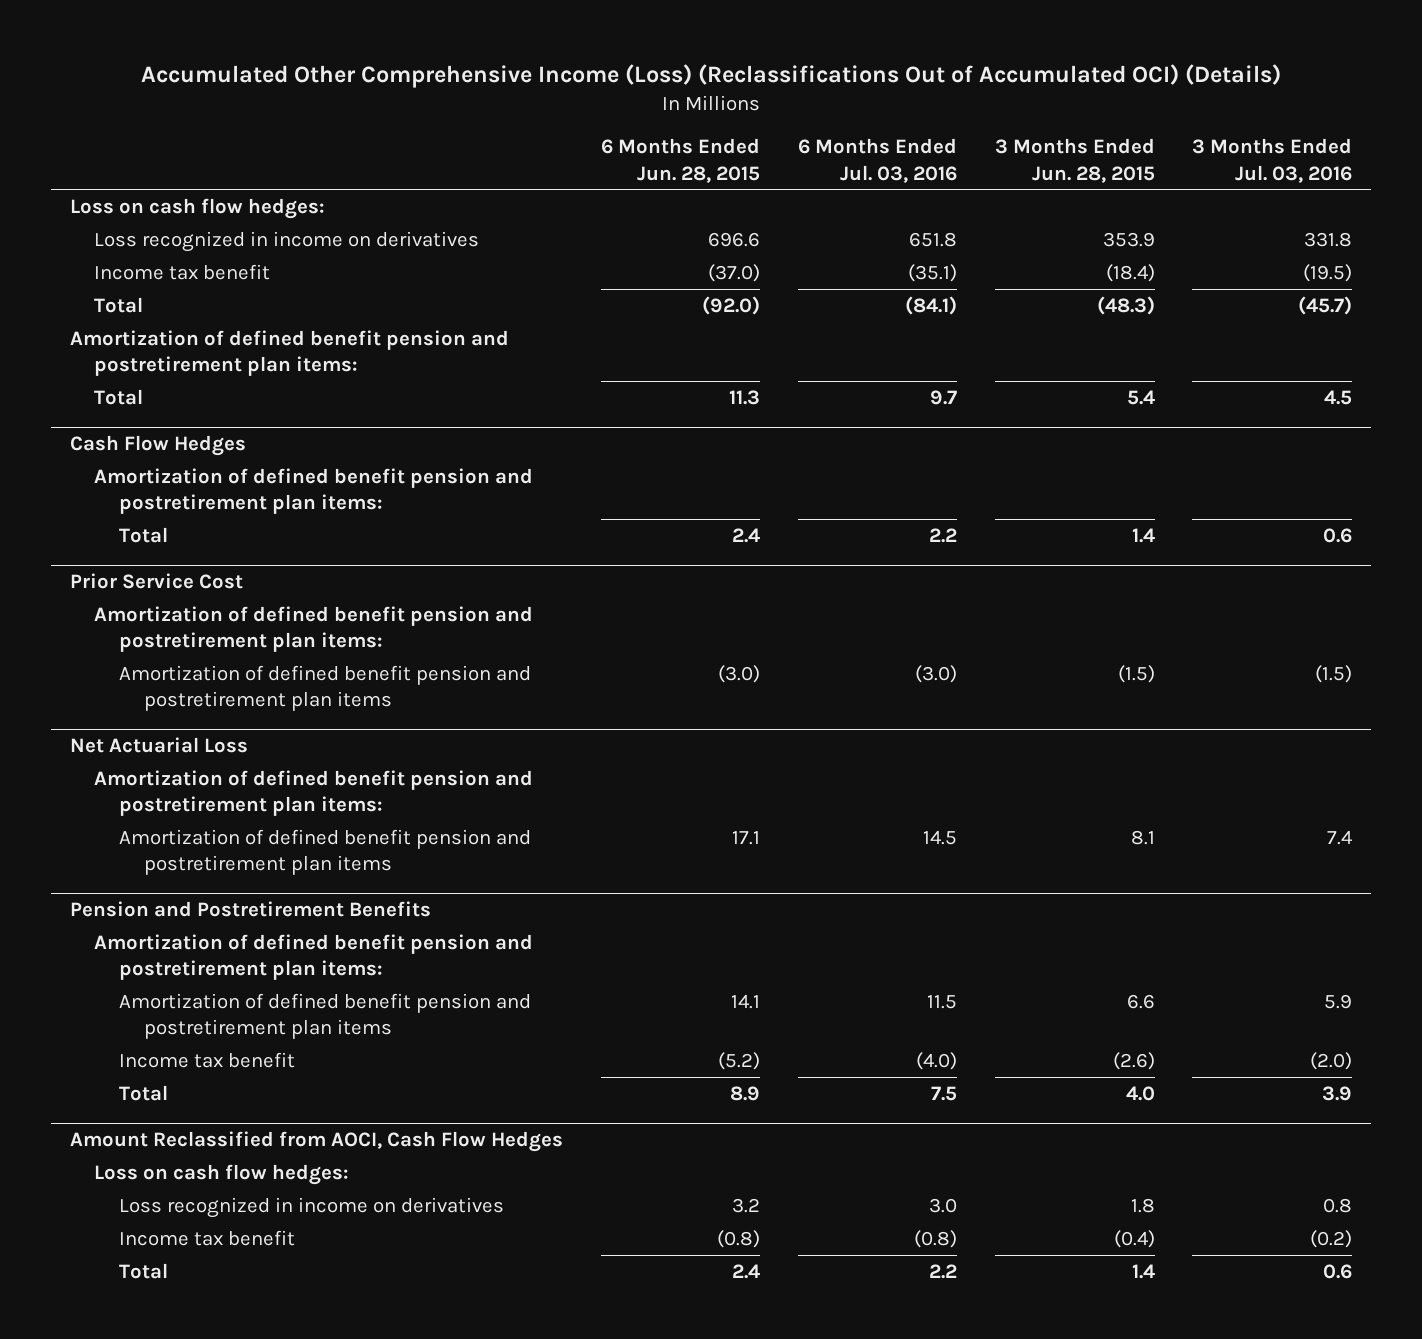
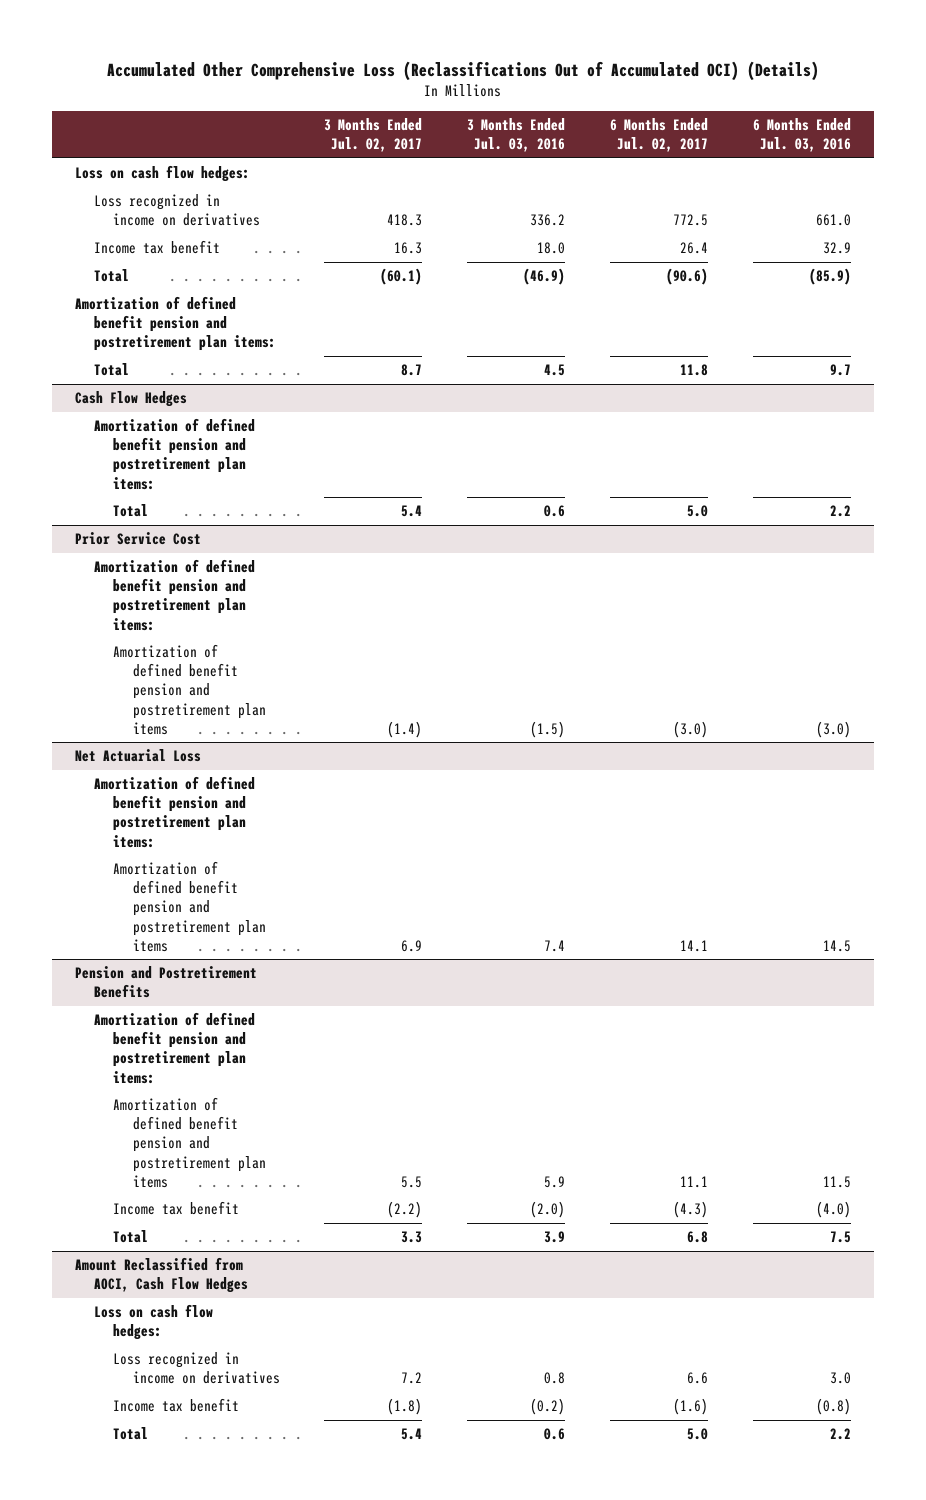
- Accumulated Other Comprehensive Income (Loss) (Reclassifications Out of Accumulated OCI) (Details)
+ Accumulated Other Comprehensive Loss (Reclassifications Out of Accumulated OCI) (Details)
- | 6 Months Ended Jun. 28, 2015 | 6 Months Ended Jul. 03, 2016 | 3 Months Ended Jun. 28, 2015 | 3 Months Ended Jul. 03, 2016
+ | 3 Months Ended Jul. 02, 2017 | 3 Months Ended Jul. 03, 2016 | 6 Months Ended Jul. 02, 2017 | 6 Months Ended Jul. 03, 2016
- Loss recognized in income on derivatives | 696.6 | 651.8 | 353.9 | 331.8
- Income tax benefit | (37.0) | (35.1) | (18.4) | (19.5)
- Total | (92.0) | (84.1) | (48.3) | (45.7)
+ Loss recognized in income on derivatives | 418.3 | 336.2 | 772.5 | 661.0
+ Income tax benefit | 16.3 | 18.0 | 26.4 | 32.9
+ Total | (60.1) | (46.9) | (90.6) | (85.9)

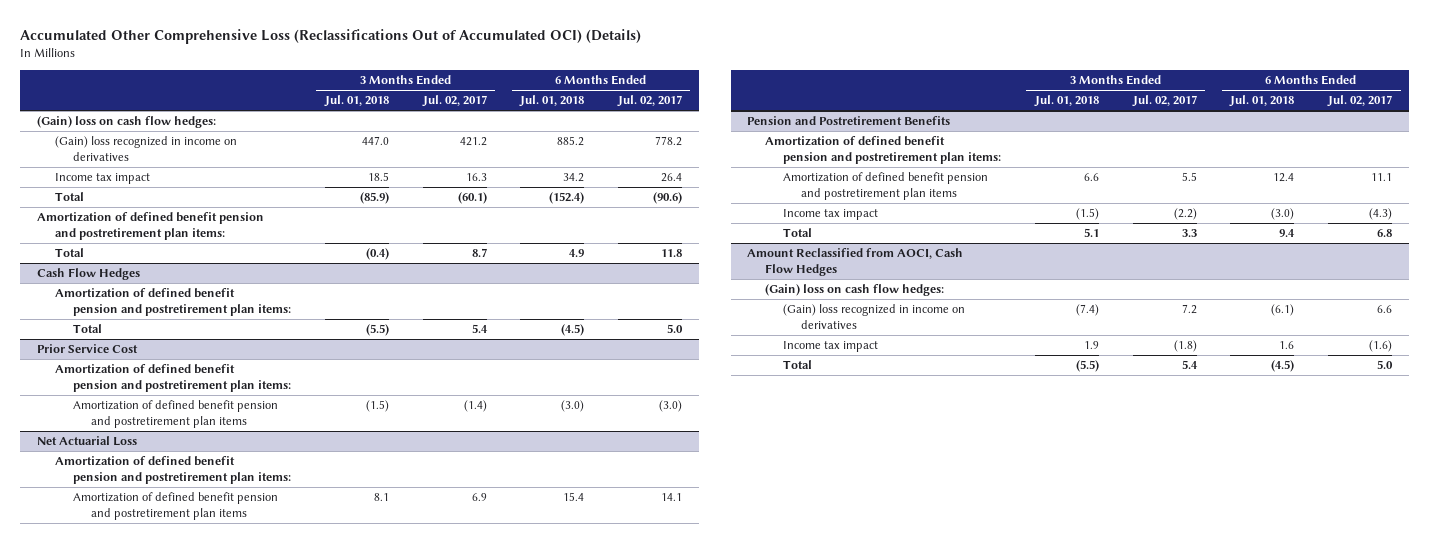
- | 3 Months Ended Jul. 02, 2017 | 3 Months Ended Jul. 03, 2016 | 6 Months Ended Jul. 02, 2017 | 6 Months Ended Jul. 03, 2016
+ | 3 Months Ended Jul. 01, 2018 | 3 Months Ended Jul. 02, 2017 | 6 Months Ended Jul. 01, 2018 | 6 Months Ended Jul. 02, 2017
- Loss on cash flow hedges:
- Loss recognized in income on derivatives | 418.3 | 336.2 | 772.5 | 661.0
- Income tax benefit | 16.3 | 18.0 | 26.4 | 32.9
+ (Gain) loss on cash flow hedges:
+ (Gain) loss recognized in income on derivatives | 447.0 | 421.2 | 885.2 | 778.2
+ Income tax impact | 18.5 | 16.3 | 34.2 | 26.4
@ Pension and Postretirement Benefits
- Income tax benefit | (2.2) | (2.0) | (4.3) | (4.0)
+ Income tax impact | (1.5) | (2.2) | (3.0) | (4.3)
@ Amount Reclassified from AOCI, Cash Flow Hedges
- Loss on cash flow hedges:
- Loss recognized in income on derivatives | 7.2 | 0.8 | 6.6 | 3.0
- Income tax benefit | (1.8) | (0.2) | (1.6) | (0.8)
+ (Gain) loss on cash flow hedges:
+ (Gain) loss recognized in income on derivatives | (7.4) | 7.2 | (6.1) | 6.6
+ Income tax impact | 1.9 | (1.8) | 1.6 | (1.6)

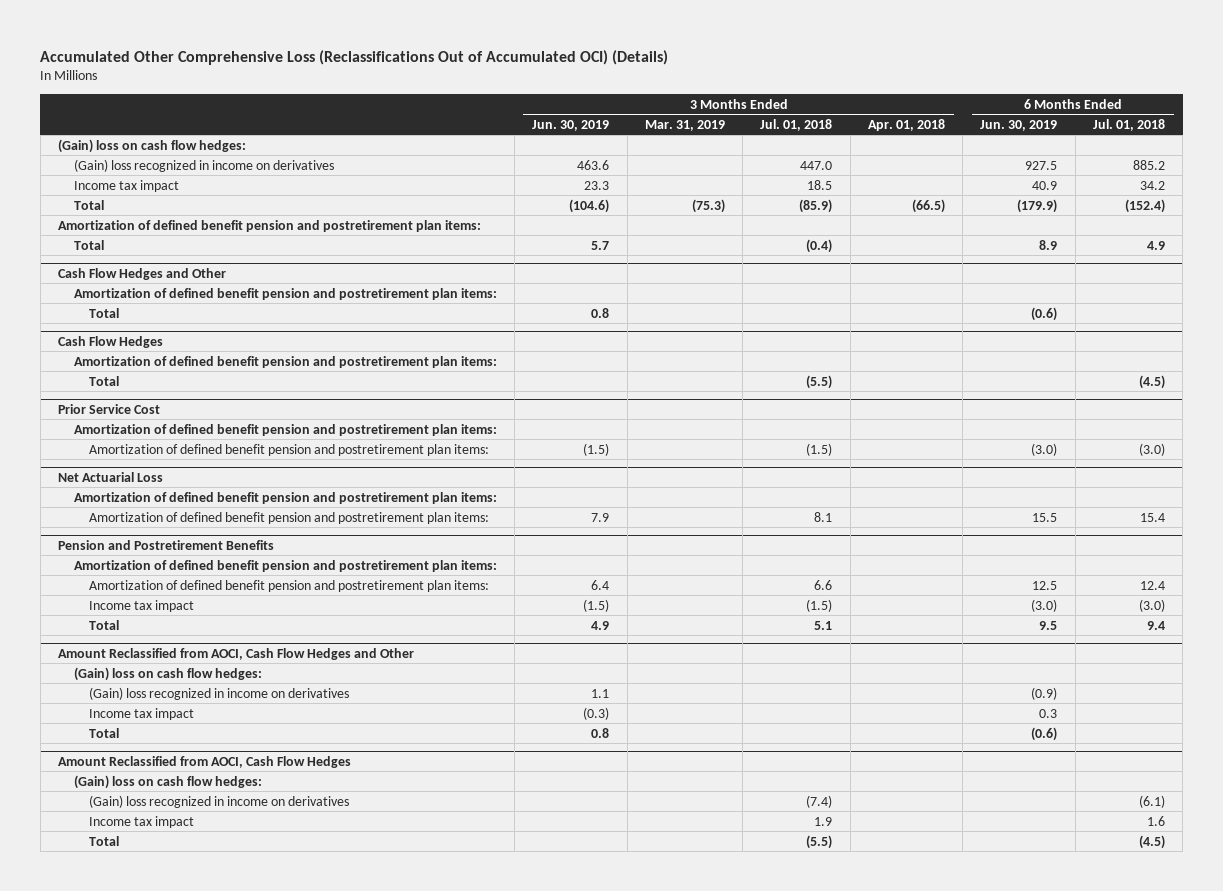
- | 3 Months Ended Jul. 01, 2018 | 3 Months Ended Jul. 02, 2017 | 6 Months Ended Jul. 01, 2018 | 6 Months Ended Jul. 02, 2017
+ | 3 Months Ended Jun. 30, 2019 | 3 Months Ended Mar. 31, 2019 | 3 Months Ended Jul. 01, 2018 | 3 Months Ended Apr. 01, 2018 | 6 Months Ended Jun. 30, 2019 | 6 Months Ended Jul. 01, 2018
+ Cash Flow Hedges and Other
+ Amortization of defined benefit pension and postretirement plan items:
+ Total | 0.8 | | | | (0.6) |
@ Prior Service Cost
- Amortization of defined benefit pension and postretirement plan items | (1.5) | (1.4) | (3.0) | (3.0)
+ Amortization of defined benefit pension and postretirement plan items: | (1.5) | | (1.5) | | (3.0) | (3.0)
@ Net Actuarial Loss
- Amortization of defined benefit pension and postretirement plan items | 8.1 | 6.9 | 15.4 | 14.1
+ Amortization of defined benefit pension and postretirement plan items: | 7.9 | | 8.1 | | 15.5 | 15.4
@ Pension and Postretirement Benefits
- Amortization of defined benefit pension and postretirement plan items | 6.6 | 5.5 | 12.4 | 11.1
+ Amortization of defined benefit pension and postretirement plan items: | 6.4 | | 6.6 | | 12.5 | 12.4
+ Amount Reclassified from AOCI, Cash Flow Hedges and Other
+ (Gain) loss on cash flow hedges:
+ (Gain) loss recognized in income on derivatives | 1.1 | | | | (0.9) |
+ Income tax impact | (0.3) | | | | 0.3 |
+ Total | 0.8 | | | | (0.6) |

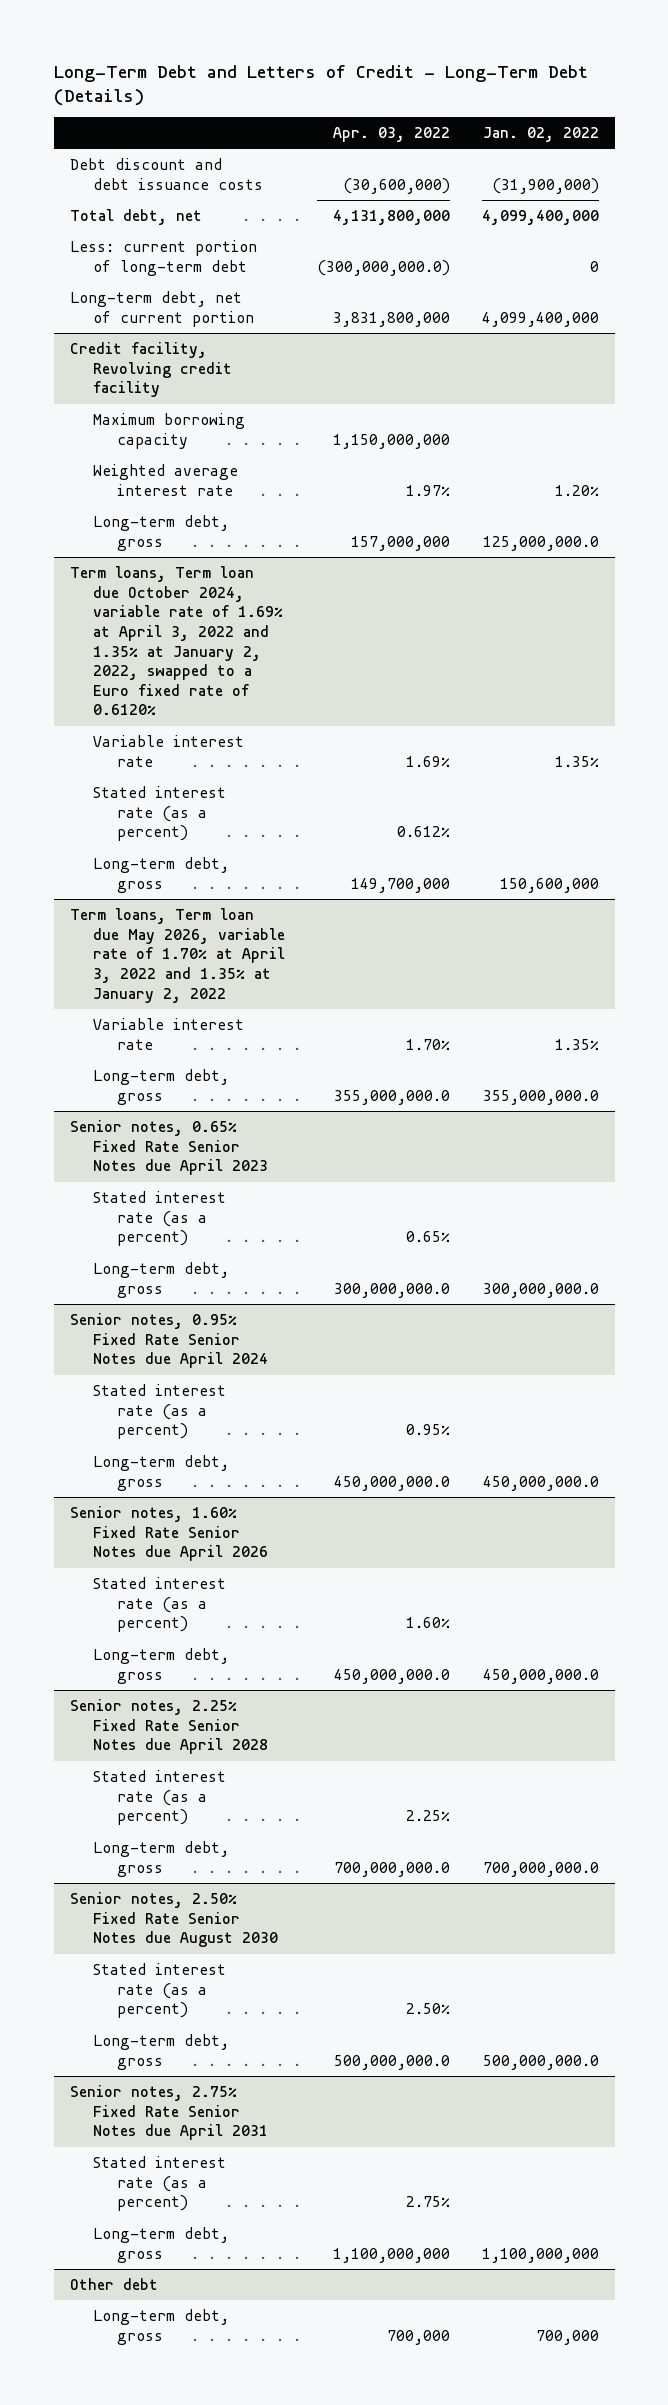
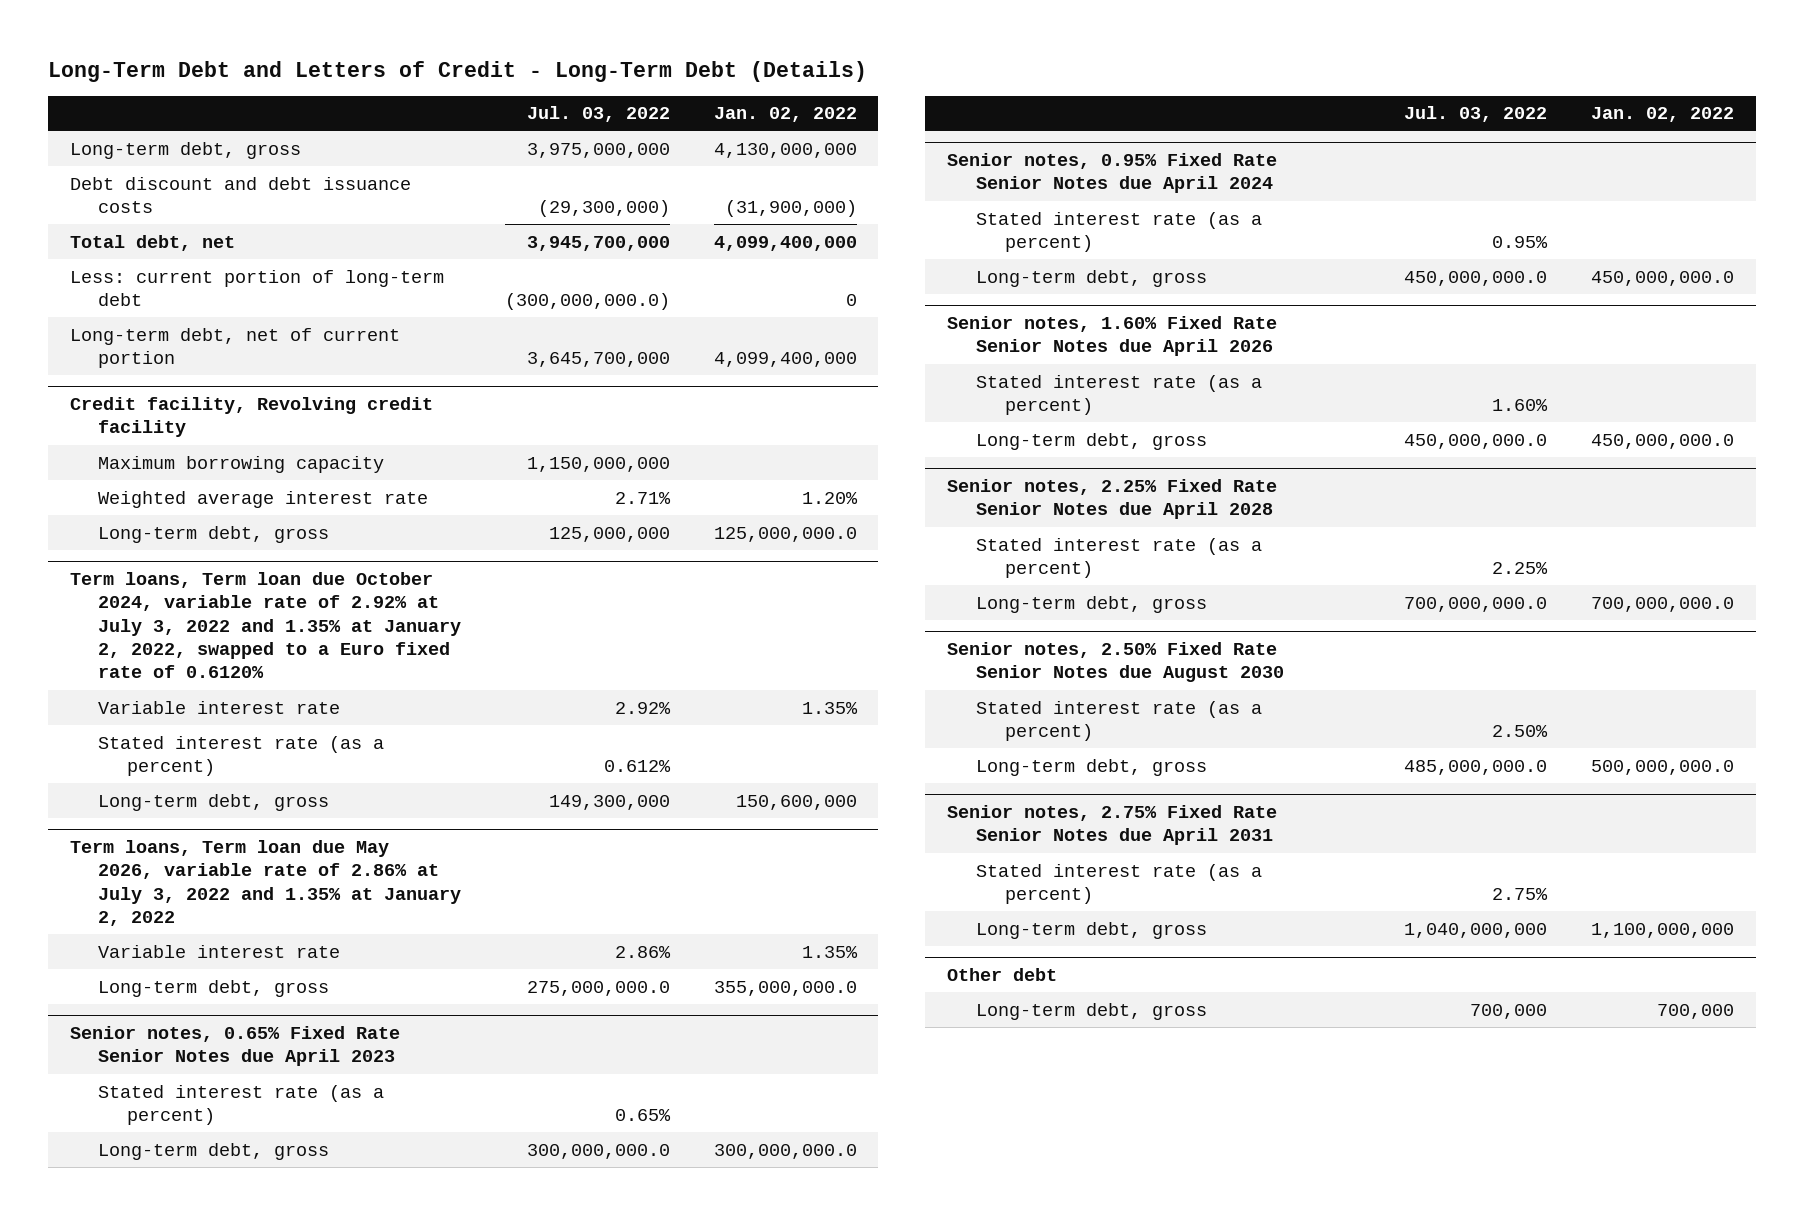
- | Apr. 03, 2022 | Jan. 02, 2022
+ | Jul. 03, 2022 | Jan. 02, 2022
+ Long-term debt, gross | 3,975,000,000 | 4,130,000,000
- Term loans, Term loan due October 2024, variable rate of 1.69% at April 3, 2022 and 1.35% at January 2, 2022, swapped to a Euro fixed rate of 0.6120%
+ Term loans, Term loan due October 2024, variable rate of 2.92% at July 3, 2022 and 1.35% at January 2, 2022, swapped to a Euro fixed rate of 0.6120%
- Term loans, Term loan due May 2026, variable rate of 1.70% at April 3, 2022 and 1.35% at January 2, 2022
+ Term loans, Term loan due May 2026, variable rate of 2.86% at July 3, 2022 and 1.35% at January 2, 2022

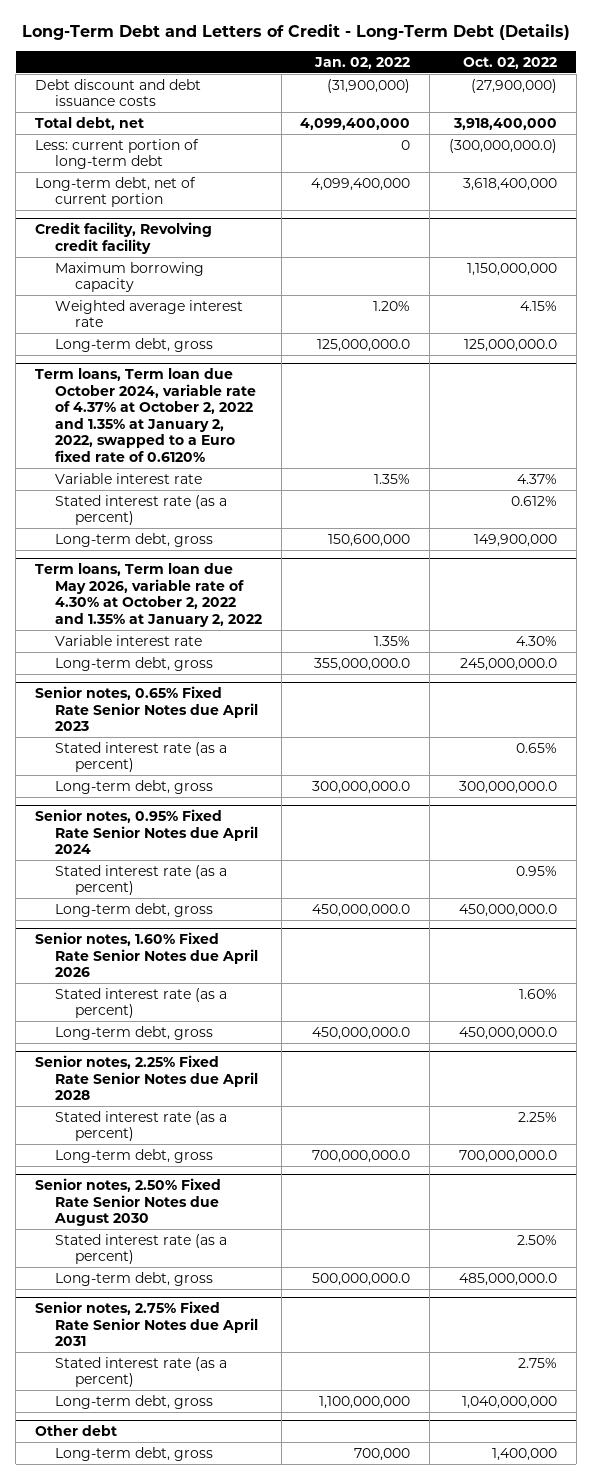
- | Jul. 03, 2022 | Jan. 02, 2022
+ | Jan. 02, 2022 | Oct. 02, 2022
- Long-term debt, gross | 3,975,000,000 | 4,130,000,000
- Term loans, Term loan due October 2024, variable rate of 2.92% at July 3, 2022 and 1.35% at January 2, 2022, swapped to a Euro fixed rate of 0.6120%
+ Term loans, Term loan due October 2024, variable rate of 4.37% at October 2, 2022 and 1.35% at January 2, 2022, swapped to a Euro fixed rate of 0.6120%
- Term loans, Term loan due May 2026, variable rate of 2.86% at July 3, 2022 and 1.35% at January 2, 2022
+ Term loans, Term loan due May 2026, variable rate of 4.30% at October 2, 2022 and 1.35% at January 2, 2022

